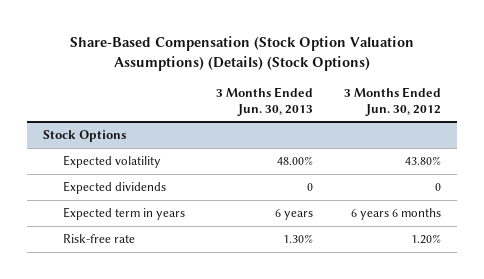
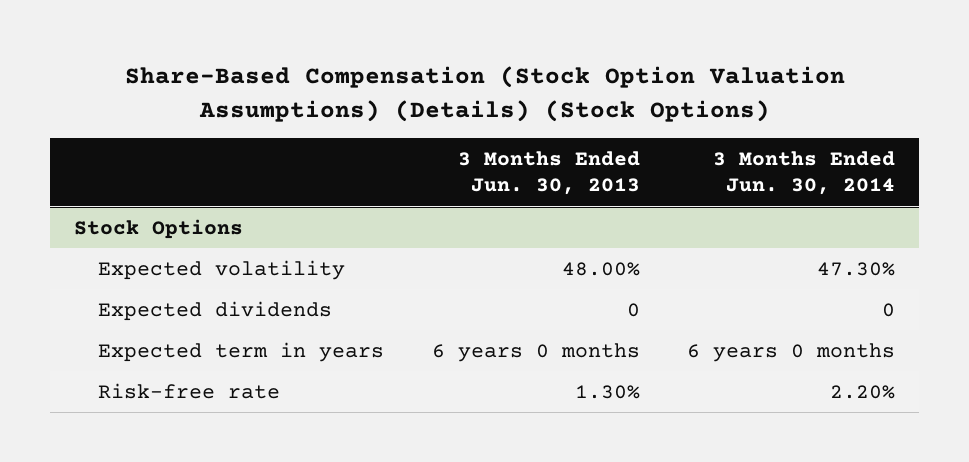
- | 3 Months Ended Jun. 30, 2013 | 3 Months Ended Jun. 30, 2012
+ | 3 Months Ended Jun. 30, 2013 | 3 Months Ended Jun. 30, 2014
@ Stock Options
- Expected term in years | 6 years | 6 years 6 months
+ Expected term in years | 6 years 0 months | 6 years 0 months

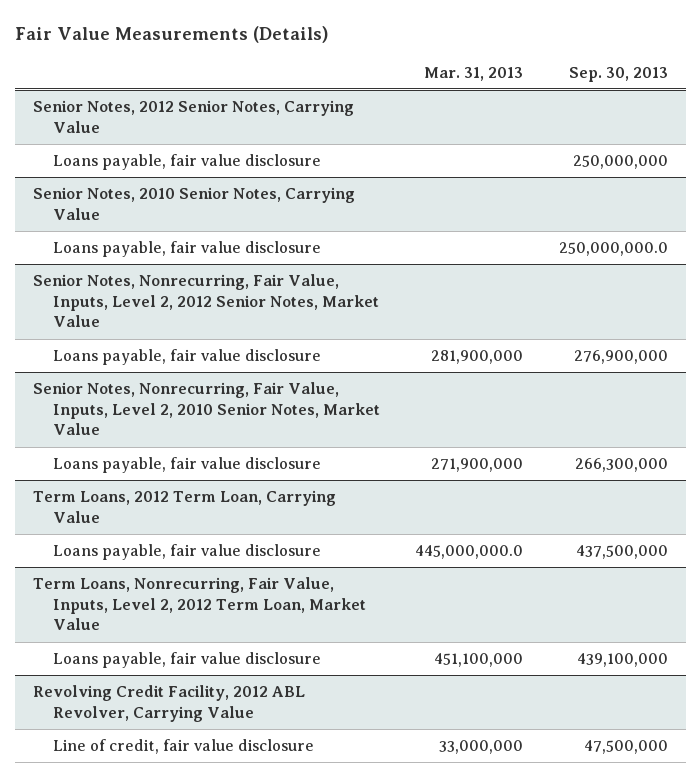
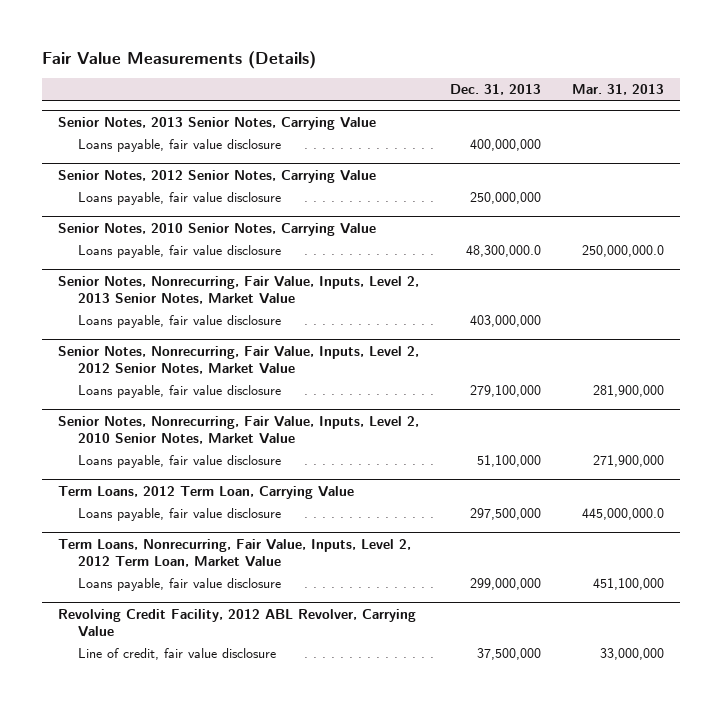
- | Mar. 31, 2013 | Sep. 30, 2013
+ | Dec. 31, 2013 | Mar. 31, 2013
+ Senior Notes, 2013 Senior Notes, Carrying Value
+ Loans payable, fair value disclosure | 400,000,000 |
@ Senior Notes, 2010 Senior Notes, Carrying Value
+ Loans payable, fair value disclosure | 48,300,000.0 | 250,000,000.0
+ Senior Notes, Nonrecurring, Fair Value, Inputs, Level 2, 2013 Senior Notes, Market Value

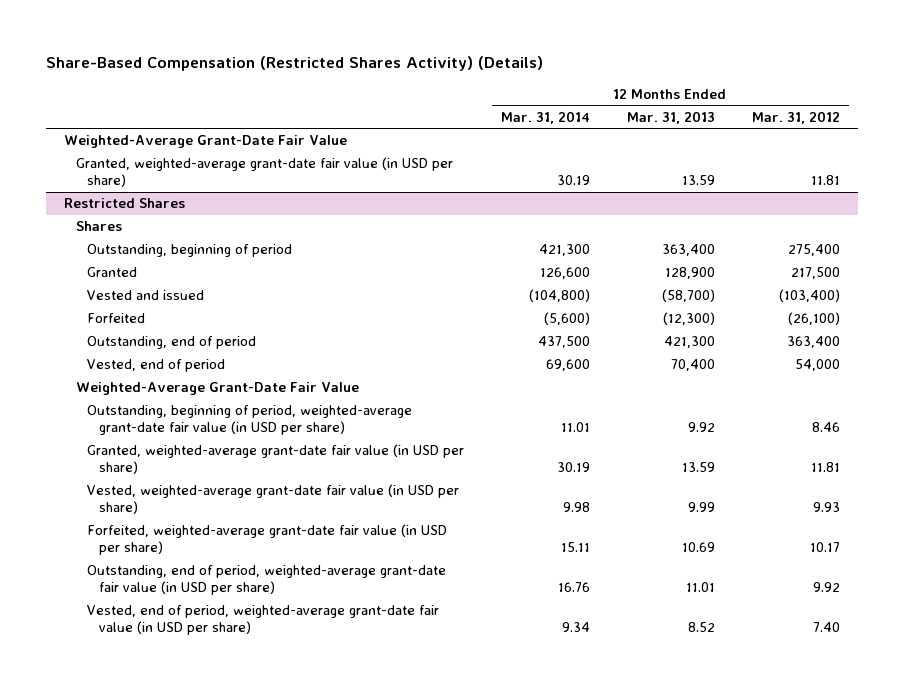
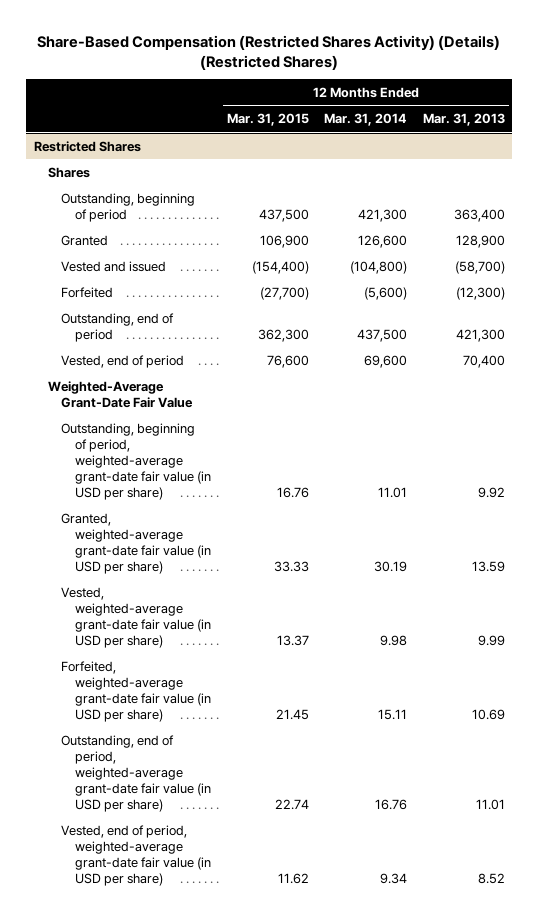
- Share-Based Compensation (Restricted Shares Activity) (Details)
+ Share-Based Compensation (Restricted Shares Activity) (Details) (Restricted Shares)
- | 12 Months Ended Mar. 31, 2014 | 12 Months Ended Mar. 31, 2013 | 12 Months Ended Mar. 31, 2012
+ | 12 Months Ended Mar. 31, 2015 | 12 Months Ended Mar. 31, 2014 | 12 Months Ended Mar. 31, 2013
- Weighted-Average Grant-Date Fair Value
- Granted, weighted-average grant-date fair value (in USD per share) | 30.19 | 13.59 | 11.81

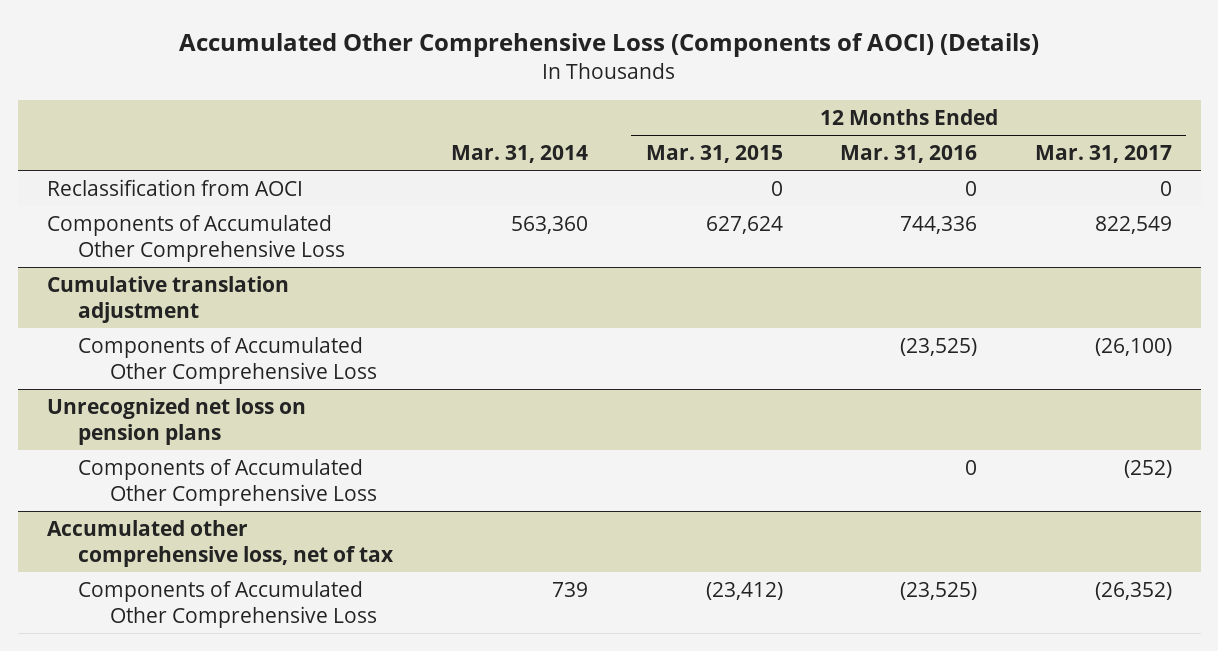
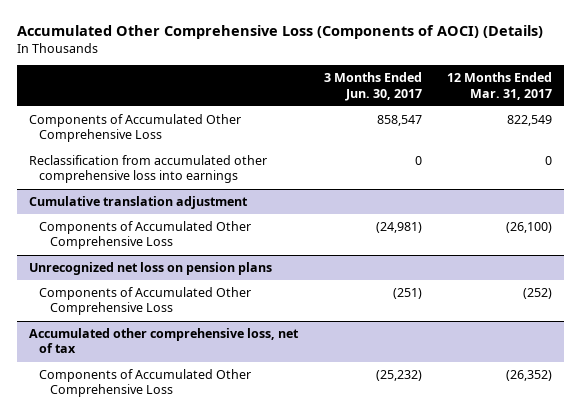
- | Mar. 31, 2014 | 12 Months Ended Mar. 31, 2015 | 12 Months Ended Mar. 31, 2016 | 12 Months Ended Mar. 31, 2017
+ | 3 Months Ended Jun. 30, 2017 | 12 Months Ended Mar. 31, 2017
- Reclassification from AOCI | | 0 | 0 | 0
+ Reclassification from accumulated other comprehensive loss into earnings | 0 | 0

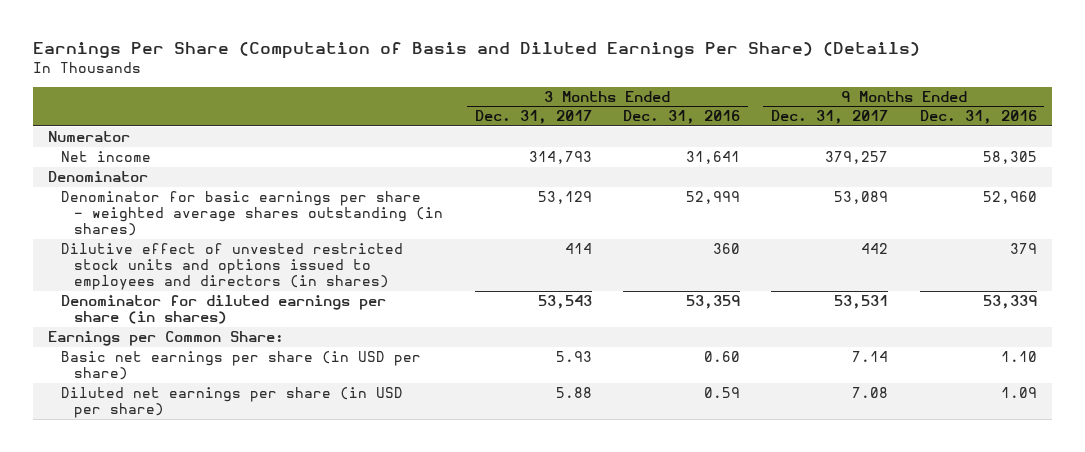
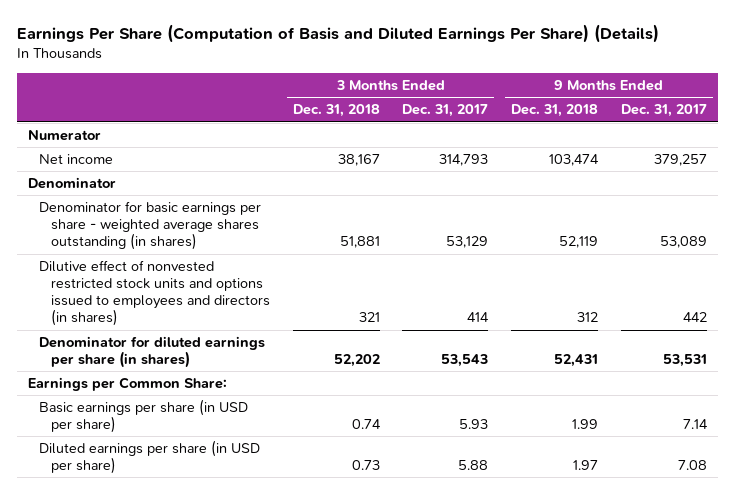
- | 3 Months Ended Dec. 31, 2017 | 3 Months Ended Dec. 31, 2016 | 9 Months Ended Dec. 31, 2017 | 9 Months Ended Dec. 31, 2016
+ | 3 Months Ended Dec. 31, 2018 | 3 Months Ended Dec. 31, 2017 | 9 Months Ended Dec. 31, 2018 | 9 Months Ended Dec. 31, 2017
- Dilutive effect of unvested restricted stock units and options issued to employees and directors (in shares) | 414 | 360 | 442 | 379
+ Dilutive effect of nonvested restricted stock units and options issued to employees and directors (in shares) | 321 | 414 | 312 | 442
- Basic net earnings per share (in USD per share) | 5.93 | 0.60 | 7.14 | 1.10
- Diluted net earnings per share (in USD per share) | 5.88 | 0.59 | 7.08 | 1.09
+ Basic earnings per share (in USD per share) | 0.74 | 5.93 | 1.99 | 7.14
+ Diluted earnings per share (in USD per share) | 0.73 | 5.88 | 1.97 | 7.08

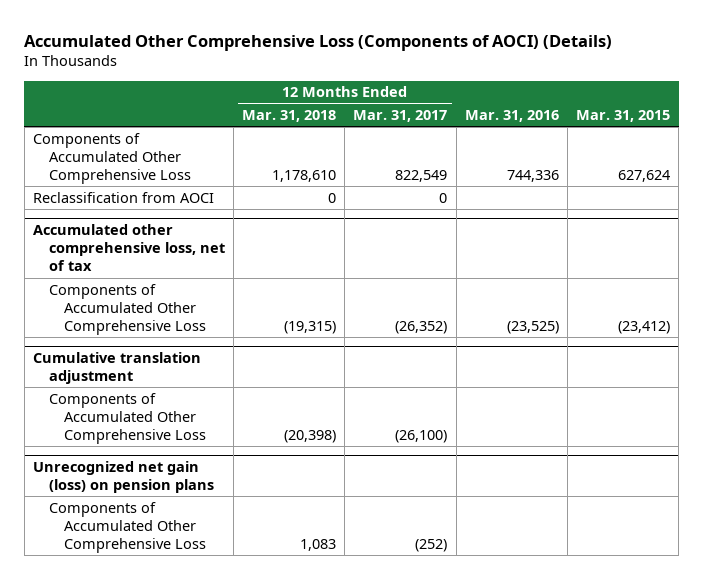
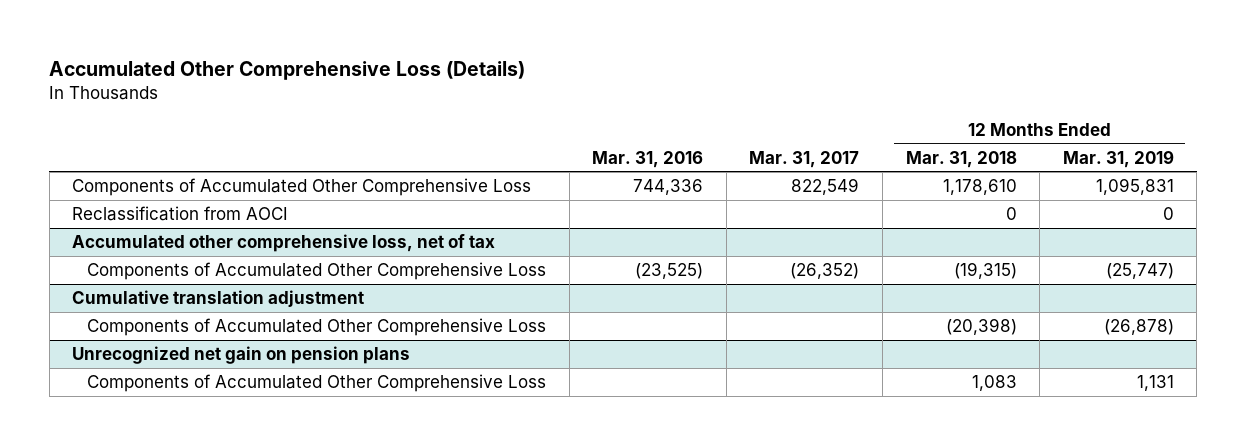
- Accumulated Other Comprehensive Loss (Components of AOCI) (Details)
+ Accumulated Other Comprehensive Loss (Details)
- | 12 Months Ended Mar. 31, 2018 | 12 Months Ended Mar. 31, 2017 | Mar. 31, 2016 | Mar. 31, 2015
+ | Mar. 31, 2016 | Mar. 31, 2017 | 12 Months Ended Mar. 31, 2018 | 12 Months Ended Mar. 31, 2019
- Unrecognized net gain (loss) on pension plans
+ Unrecognized net gain on pension plans

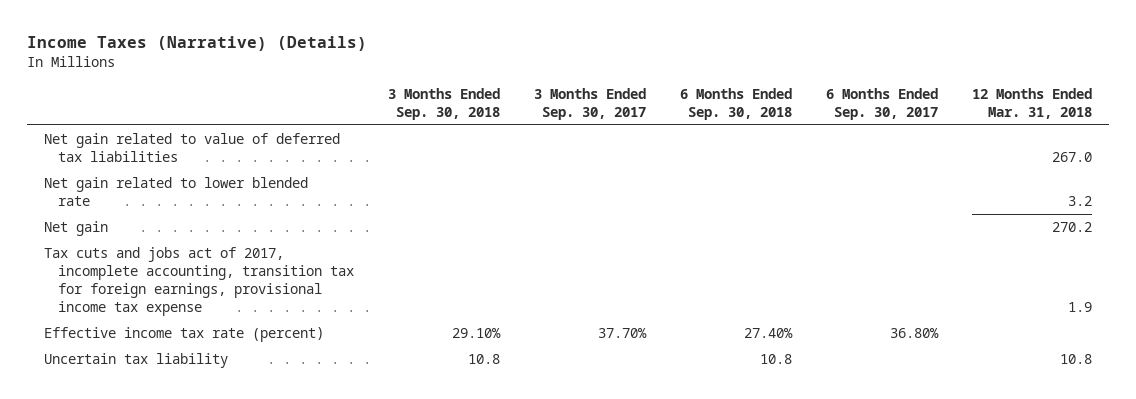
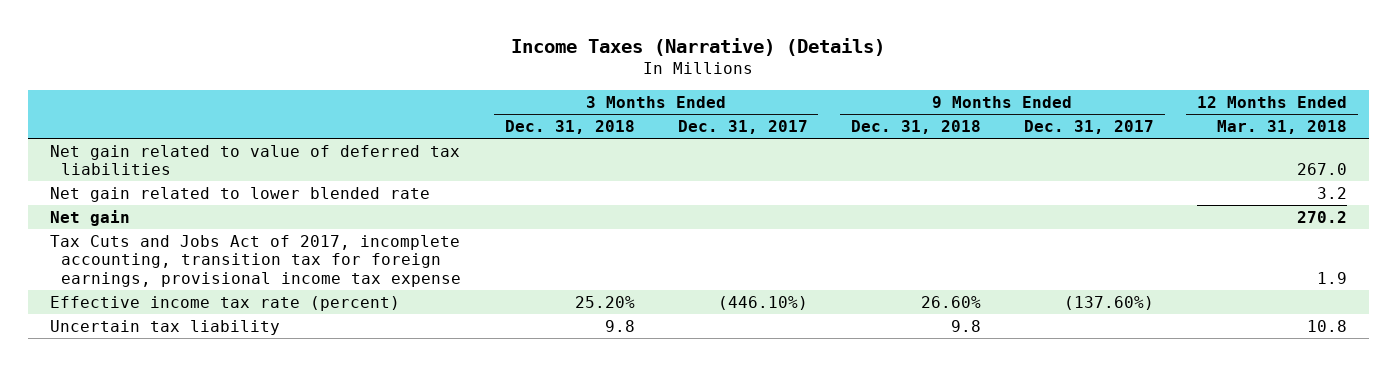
- | 3 Months Ended Sep. 30, 2018 | 3 Months Ended Sep. 30, 2017 | 6 Months Ended Sep. 30, 2018 | 6 Months Ended Sep. 30, 2017 | 12 Months Ended Mar. 31, 2018
+ | 3 Months Ended Dec. 31, 2018 | 3 Months Ended Dec. 31, 2017 | 9 Months Ended Dec. 31, 2018 | 9 Months Ended Dec. 31, 2017 | 12 Months Ended Mar. 31, 2018
- Tax cuts and jobs act of 2017, incomplete accounting, transition tax for foreign earnings, provisional income tax expense | | | | | 1.9
+ Tax Cuts and Jobs Act of 2017, incomplete accounting, transition tax for foreign earnings, provisional income tax expense | | | | | 1.9

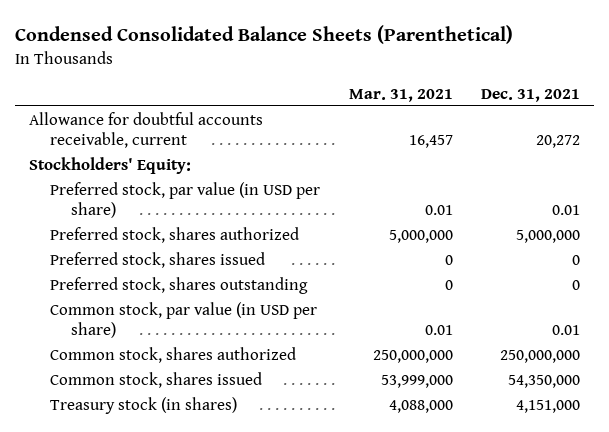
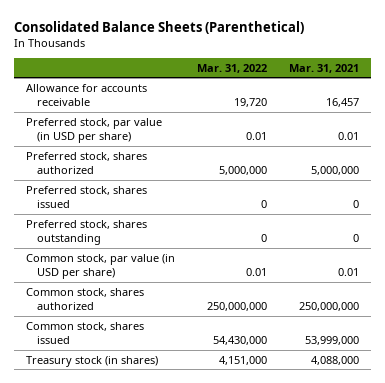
- Condensed Consolidated Balance Sheets (Parenthetical)
+ Consolidated Balance Sheets (Parenthetical)
- | Mar. 31, 2021 | Dec. 31, 2021
+ | Mar. 31, 2022 | Mar. 31, 2021
- Allowance for doubtful accounts receivable, current | 16,457 | 20,272
- Stockholders' Equity:
+ Allowance for accounts receivable | 19,720 | 16,457

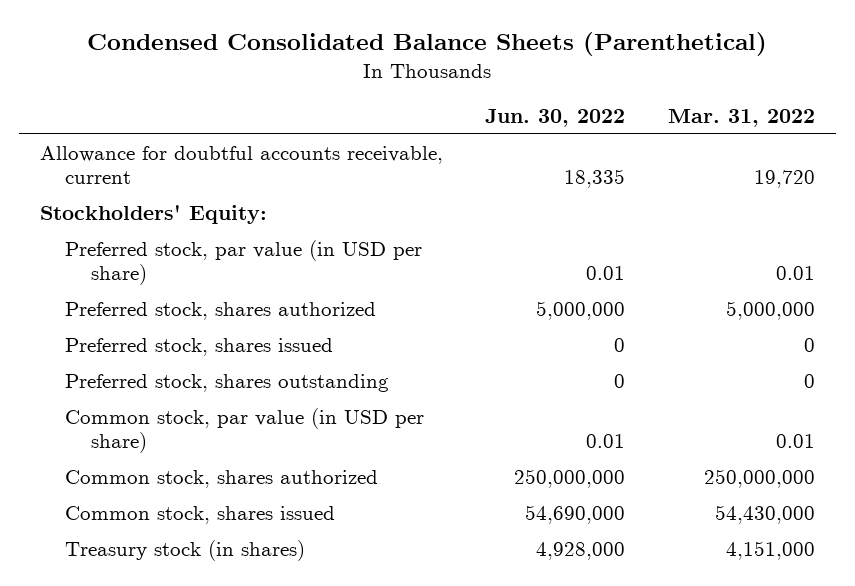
- Consolidated Balance Sheets (Parenthetical)
+ Condensed Consolidated Balance Sheets (Parenthetical)
- | Mar. 31, 2022 | Mar. 31, 2021
+ | Jun. 30, 2022 | Mar. 31, 2022
- Allowance for accounts receivable | 19,720 | 16,457
+ Allowance for doubtful accounts receivable, current | 18,335 | 19,720
+ Stockholders' Equity:

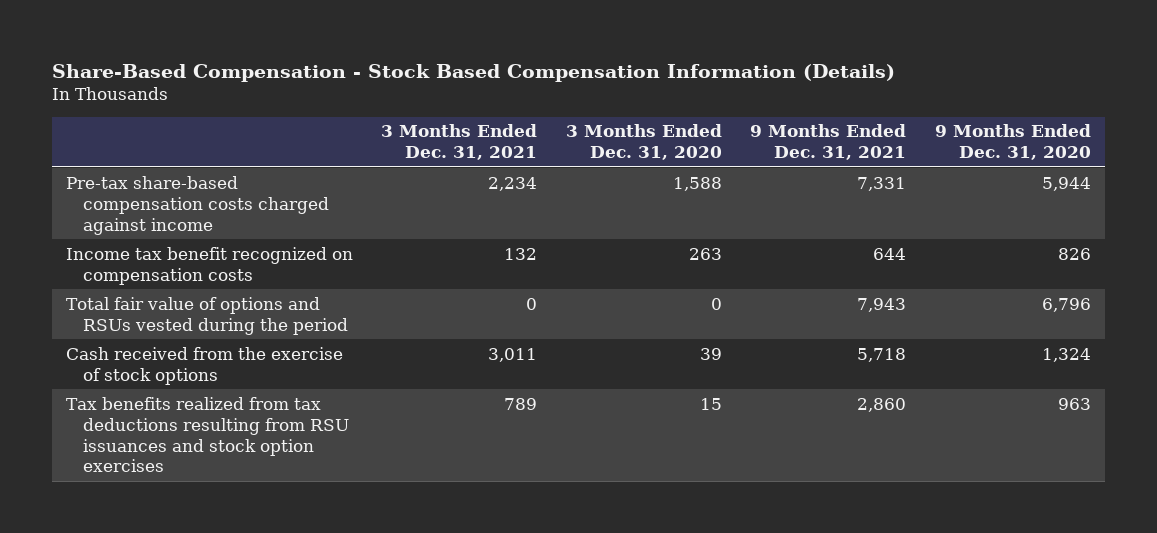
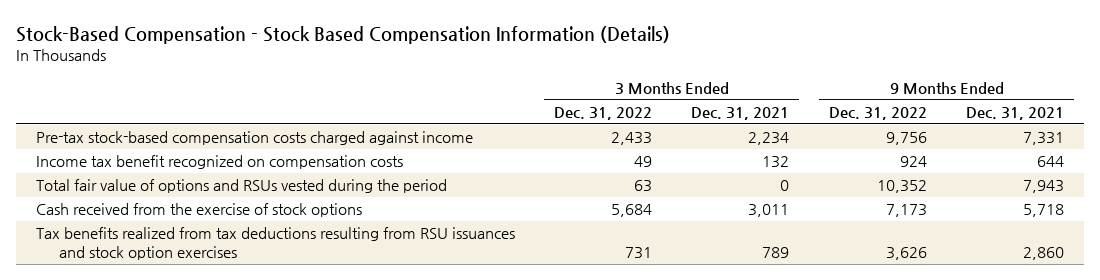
- Share-Based Compensation - Stock Based Compensation Information (Details)
+ Stock-Based Compensation - Stock Based Compensation Information (Details)
- | 3 Months Ended Dec. 31, 2021 | 3 Months Ended Dec. 31, 2020 | 9 Months Ended Dec. 31, 2021 | 9 Months Ended Dec. 31, 2020
+ | 3 Months Ended Dec. 31, 2022 | 3 Months Ended Dec. 31, 2021 | 9 Months Ended Dec. 31, 2022 | 9 Months Ended Dec. 31, 2021
- Pre-tax share-based compensation costs charged against income | 2,234 | 1,588 | 7,331 | 5,944
+ Pre-tax stock-based compensation costs charged against income | 2,433 | 2,234 | 9,756 | 7,331

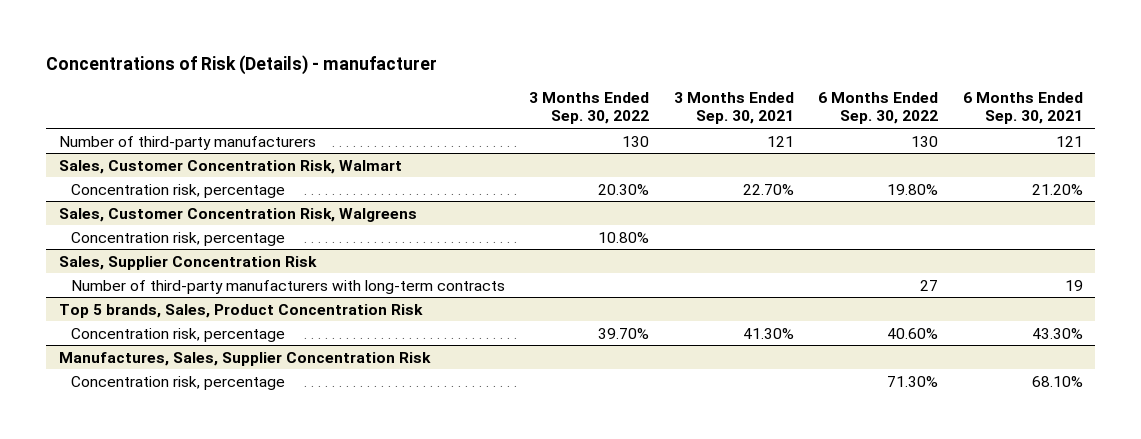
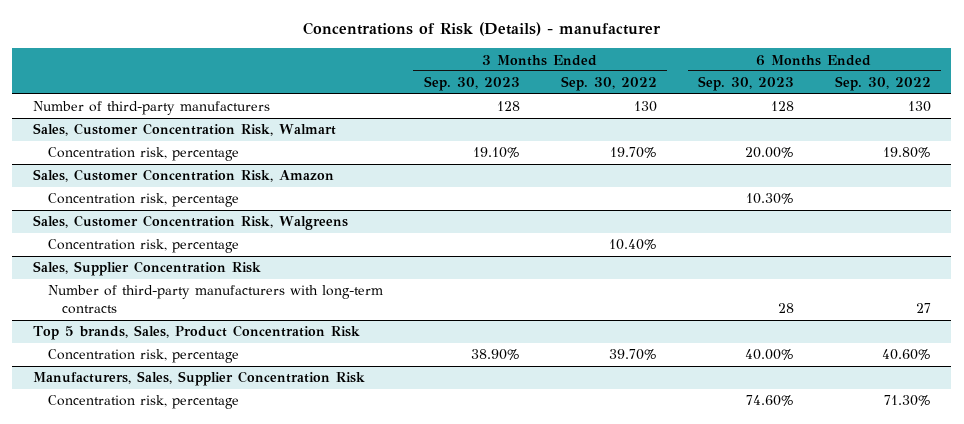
- | 3 Months Ended Sep. 30, 2022 | 3 Months Ended Sep. 30, 2021 | 6 Months Ended Sep. 30, 2022 | 6 Months Ended Sep. 30, 2021
+ | 3 Months Ended Sep. 30, 2023 | 3 Months Ended Sep. 30, 2022 | 6 Months Ended Sep. 30, 2023 | 6 Months Ended Sep. 30, 2022
@ Sales, Customer Concentration Risk, Walmart
- Concentration risk, percentage | 20.30% | 22.70% | 19.80% | 21.20%
+ Concentration risk, percentage | 19.10% | 19.70% | 20.00% | 19.80%
+ Sales, Customer Concentration Risk, Amazon
+ Concentration risk, percentage | | | 10.30% |
@ Sales, Customer Concentration Risk, Walgreens
- Concentration risk, percentage | 10.80% | | |
+ Concentration risk, percentage | | 10.40% | |
- Manufactures, Sales, Supplier Concentration Risk
+ Manufacturers, Sales, Supplier Concentration Risk

